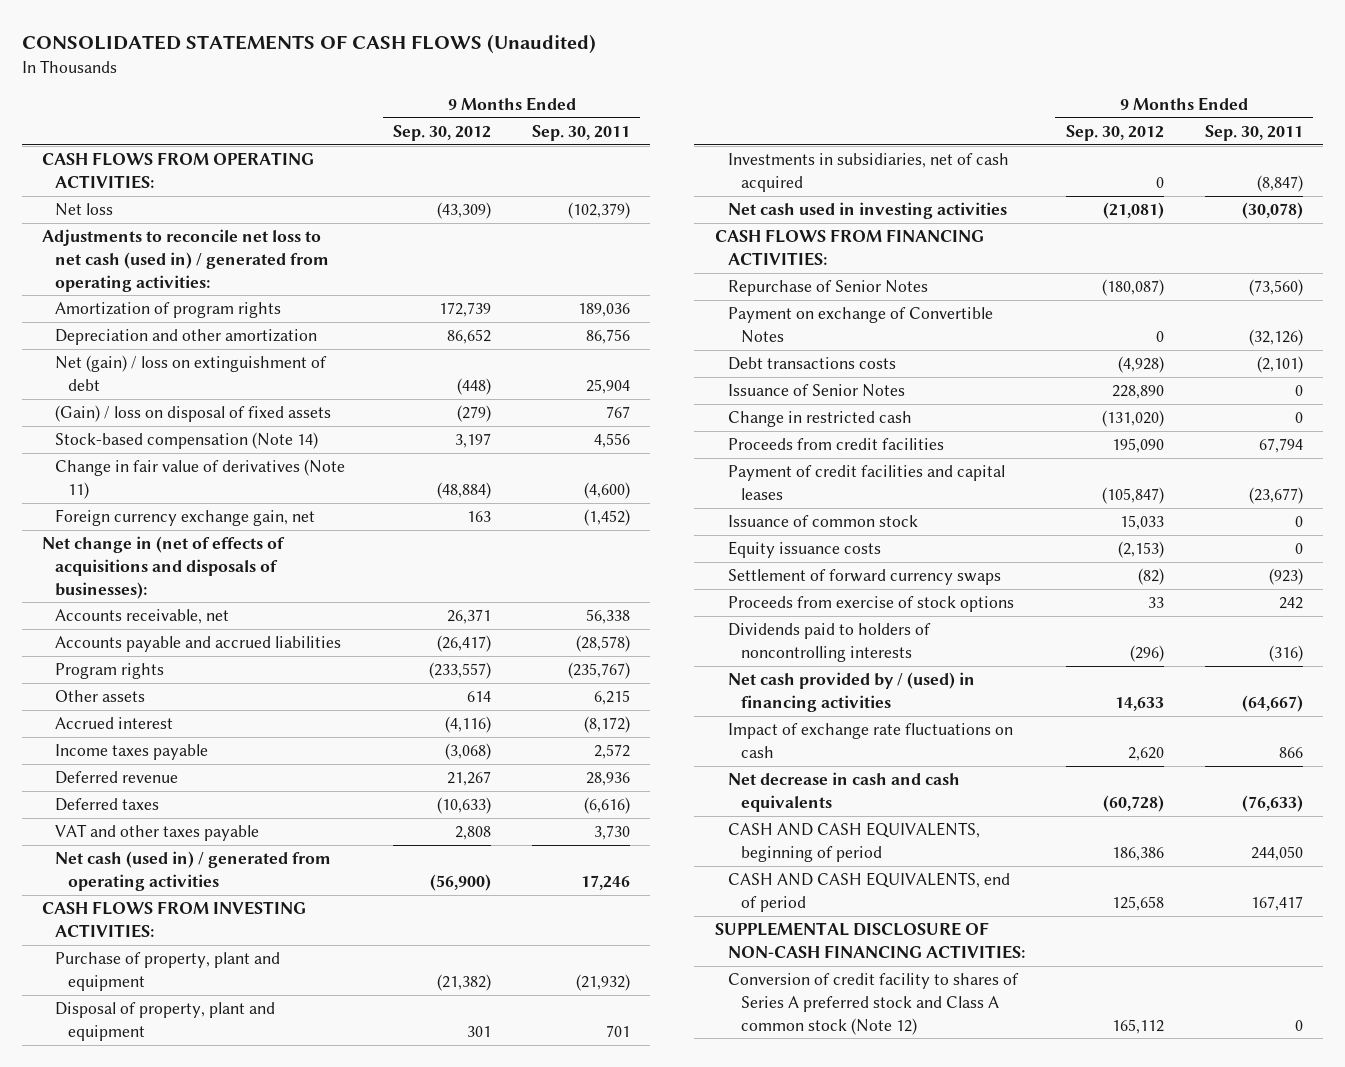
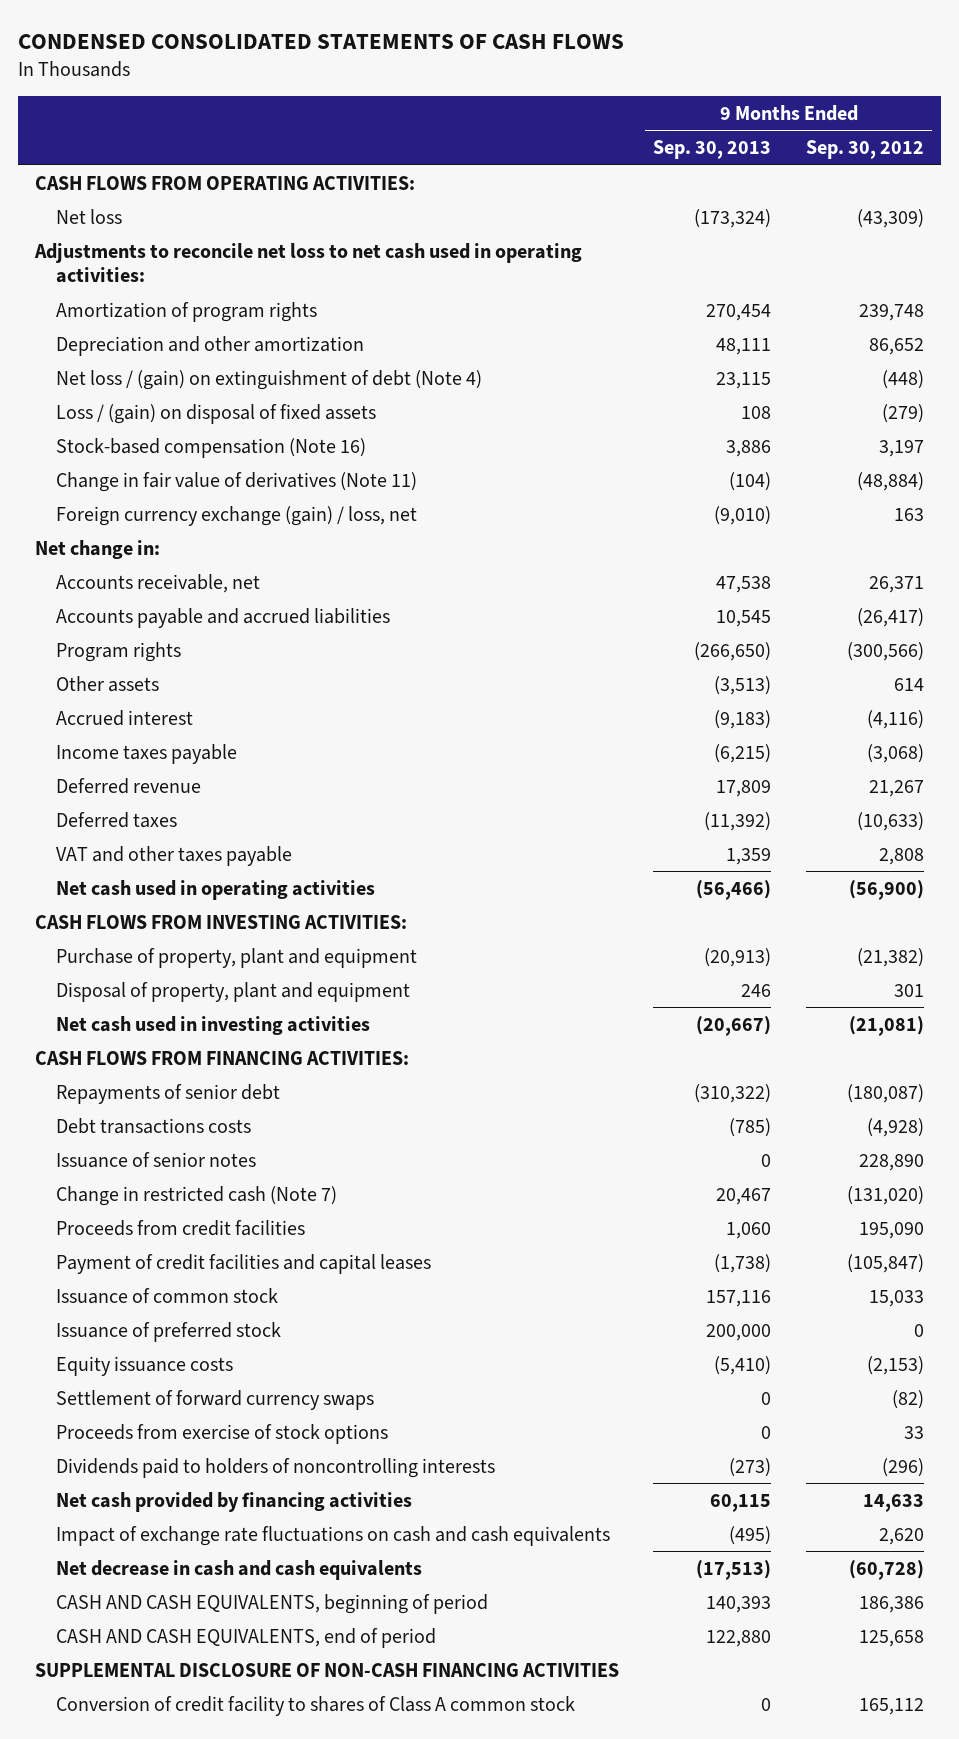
- CONSOLIDATED STATEMENTS OF CASH FLOWS (Unaudited)
+ CONDENSED CONSOLIDATED STATEMENTS OF CASH FLOWS
- | 9 Months Ended Sep. 30, 2012 | 9 Months Ended Sep. 30, 2011
+ | 9 Months Ended Sep. 30, 2013 | 9 Months Ended Sep. 30, 2012
- Adjustments to reconcile net loss to net cash (used in) / generated from operating activities:
- Amortization of program rights | 172,739 | 189,036
+ Adjustments to reconcile net loss to net cash used in operating activities:
+ Amortization of program rights | 270,454 | 239,748
- Net (gain) / loss on extinguishment of debt | (448) | 25,904
- (Gain) / loss on disposal of fixed assets | (279) | 767
- Stock-based compensation (Note 14) | 3,197 | 4,556
+ Net loss / (gain) on extinguishment of debt (Note 4) | 23,115 | (448)
+ Loss / (gain) on disposal of fixed assets | 108 | (279)
+ Stock-based compensation (Note 16) | 3,886 | 3,197
- Foreign currency exchange gain, net | 163 | (1,452)
- Net change in (net of effects of acquisitions and disposals of businesses):
+ Foreign currency exchange (gain) / loss, net | (9,010) | 163
+ Net change in:
- Program rights | (233,557) | (235,767)
+ Program rights | (266,650) | (300,566)
- Net cash (used in) / generated from operating activities | (56,900) | 17,246
+ Net cash used in operating activities | (56,466) | (56,900)
- Investments in subsidiaries, net of cash acquired | 0 | (8,847)
- Repurchase of Senior Notes | (180,087) | (73,560)
- Payment on exchange of Convertible Notes | 0 | (32,126)
+ Repayments of senior debt | (310,322) | (180,087)
- Issuance of Senior Notes | 228,890 | 0
- Change in restricted cash | (131,020) | 0
+ Issuance of senior notes | 0 | 228,890
+ Change in restricted cash (Note 7) | 20,467 | (131,020)
+ Issuance of preferred stock | 200,000 | 0
- Net cash provided by / (used) in financing activities | 14,633 | (64,667)
- Impact of exchange rate fluctuations on cash | 2,620 | 866
+ Net cash provided by financing activities | 60,115 | 14,633
+ Impact of exchange rate fluctuations on cash and cash equivalents | (495) | 2,620
- SUPPLEMENTAL DISCLOSURE OF NON-CASH FINANCING ACTIVITIES:
- Conversion of credit facility to shares of Series A preferred stock and Class A common stock (Note 12) | 165,112 | 0
+ SUPPLEMENTAL DISCLOSURE OF NON-CASH FINANCING ACTIVITIES
+ Conversion of credit facility to shares of Class A common stock | 0 | 165,112

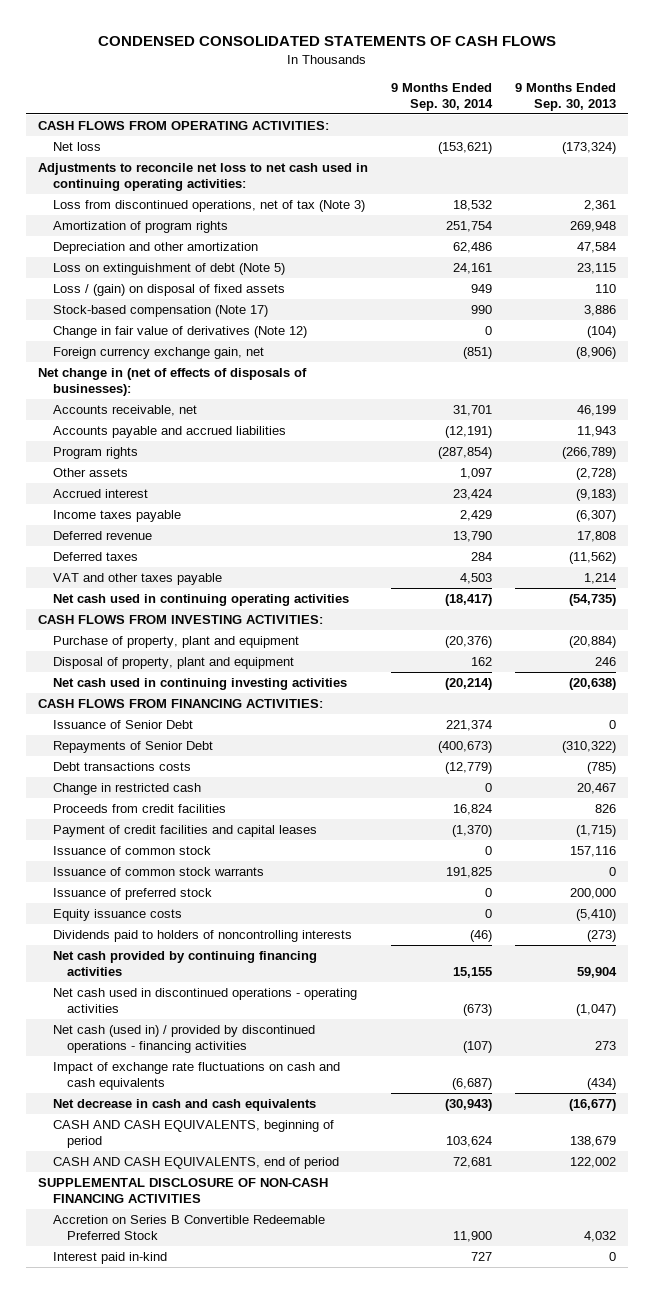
- | 9 Months Ended Sep. 30, 2013 | 9 Months Ended Sep. 30, 2012
+ | 9 Months Ended Sep. 30, 2014 | 9 Months Ended Sep. 30, 2013
- Adjustments to reconcile net loss to net cash used in operating activities:
- Amortization of program rights | 270,454 | 239,748
- Depreciation and other amortization | 48,111 | 86,652
- Net loss / (gain) on extinguishment of debt (Note 4) | 23,115 | (448)
- Loss / (gain) on disposal of fixed assets | 108 | (279)
- Stock-based compensation (Note 16) | 3,886 | 3,197
- Change in fair value of derivatives (Note 11) | (104) | (48,884)
- Foreign currency exchange (gain) / loss, net | (9,010) | 163
- Net change in:
- Accounts receivable, net | 47,538 | 26,371
- Accounts payable and accrued liabilities | 10,545 | (26,417)
- Program rights | (266,650) | (300,566)
- Other assets | (3,513) | 614
+ Adjustments to reconcile net loss to net cash used in continuing operating activities:
+ Loss from discontinued operations, net of tax (Note 3) | 18,532 | 2,361
+ Amortization of program rights | 251,754 | 269,948
+ Depreciation and other amortization | 62,486 | 47,584
+ Loss on extinguishment of debt (Note 5) | 24,161 | 23,115
+ Loss / (gain) on disposal of fixed assets | 949 | 110
+ Stock-based compensation (Note 17) | 990 | 3,886
+ Change in fair value of derivatives (Note 12) | 0 | (104)
+ Foreign currency exchange gain, net | (851) | (8,906)
+ Net change in (net of effects of disposals of businesses):
+ Accounts receivable, net | 31,701 | 46,199
+ Accounts payable and accrued liabilities | (12,191) | 11,943
+ Program rights | (287,854) | (266,789)
+ Other assets | 1,097 | (2,728)
- Income taxes payable | (6,215) | (3,068)
- Deferred revenue | 17,809 | 21,267
- Deferred taxes | (11,392) | (10,633)
- VAT and other taxes payable | 1,359 | 2,808
- Net cash used in operating activities | (56,466) | (56,900)
+ Income taxes payable | 2,429 | (6,307)
+ Deferred revenue | 13,790 | 17,808
+ Deferred taxes | 284 | (11,562)
+ VAT and other taxes payable | 4,503 | 1,214
+ Net cash used in continuing operating activities | (18,417) | (54,735)
- Purchase of property, plant and equipment | (20,913) | (21,382)
+ Purchase of property, plant and equipment | (20,376) | (20,884)
- Net cash used in investing activities | (20,667) | (21,081)
+ Net cash used in continuing investing activities | (20,214) | (20,638)
- Repayments of senior debt | (310,322) | (180,087)
+ Issuance of Senior Debt | 221,374 | 0
+ Repayments of Senior Debt | (400,673) | (310,322)
- Issuance of senior notes | 0 | 228,890
- Change in restricted cash (Note 7) | 20,467 | (131,020)
- Proceeds from credit facilities | 1,060 | 195,090
- Payment of credit facilities and capital leases | (1,738) | (105,847)
+ Change in restricted cash | 0 | 20,467
+ Proceeds from credit facilities | 16,824 | 826
+ Payment of credit facilities and capital leases | (1,370) | (1,715)
+ Issuance of common stock warrants | 191,825 | 0
- Settlement of forward currency swaps | 0 | (82)
- Proceeds from exercise of stock options | 0 | 33
- Net cash provided by financing activities | 60,115 | 14,633
- Impact of exchange rate fluctuations on cash and cash equivalents | (495) | 2,620
- Net decrease in cash and cash equivalents | (17,513) | (60,728)
- CASH AND CASH EQUIVALENTS, beginning of period | 140,393 | 186,386
- CASH AND CASH EQUIVALENTS, end of period | 122,880 | 125,658
+ Net cash provided by continuing financing activities | 15,155 | 59,904
+ Net cash used in discontinued operations - operating activities | (673) | (1,047)
+ Net cash (used in) / provided by discontinued operations - financing activities | (107) | 273
+ Impact of exchange rate fluctuations on cash and cash equivalents | (6,687) | (434)
+ Net decrease in cash and cash equivalents | (30,943) | (16,677)
+ CASH AND CASH EQUIVALENTS, beginning of period | 103,624 | 138,679
+ CASH AND CASH EQUIVALENTS, end of period | 72,681 | 122,002
- Conversion of credit facility to shares of Class A common stock | 0 | 165,112
+ Accretion on Series B Convertible Redeemable Preferred Stock | 11,900 | 4,032
+ Interest paid in-kind | 727 | 0

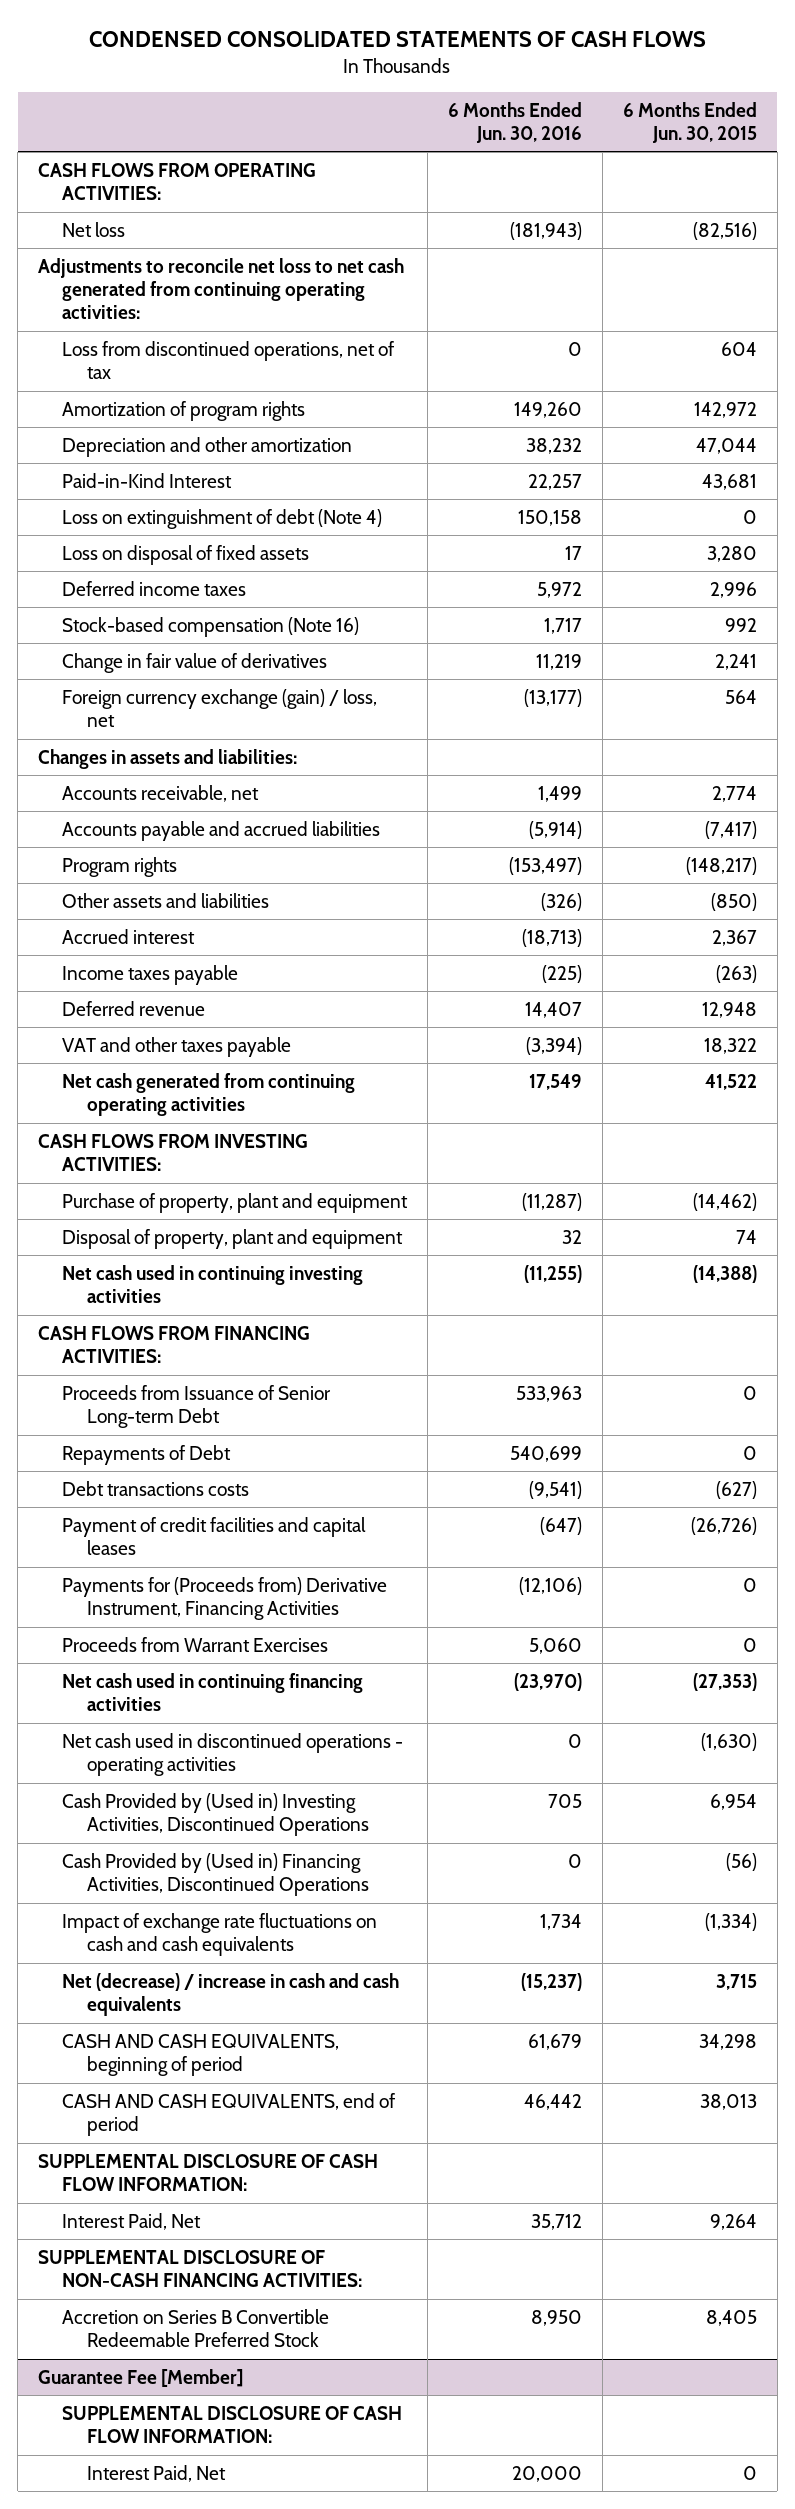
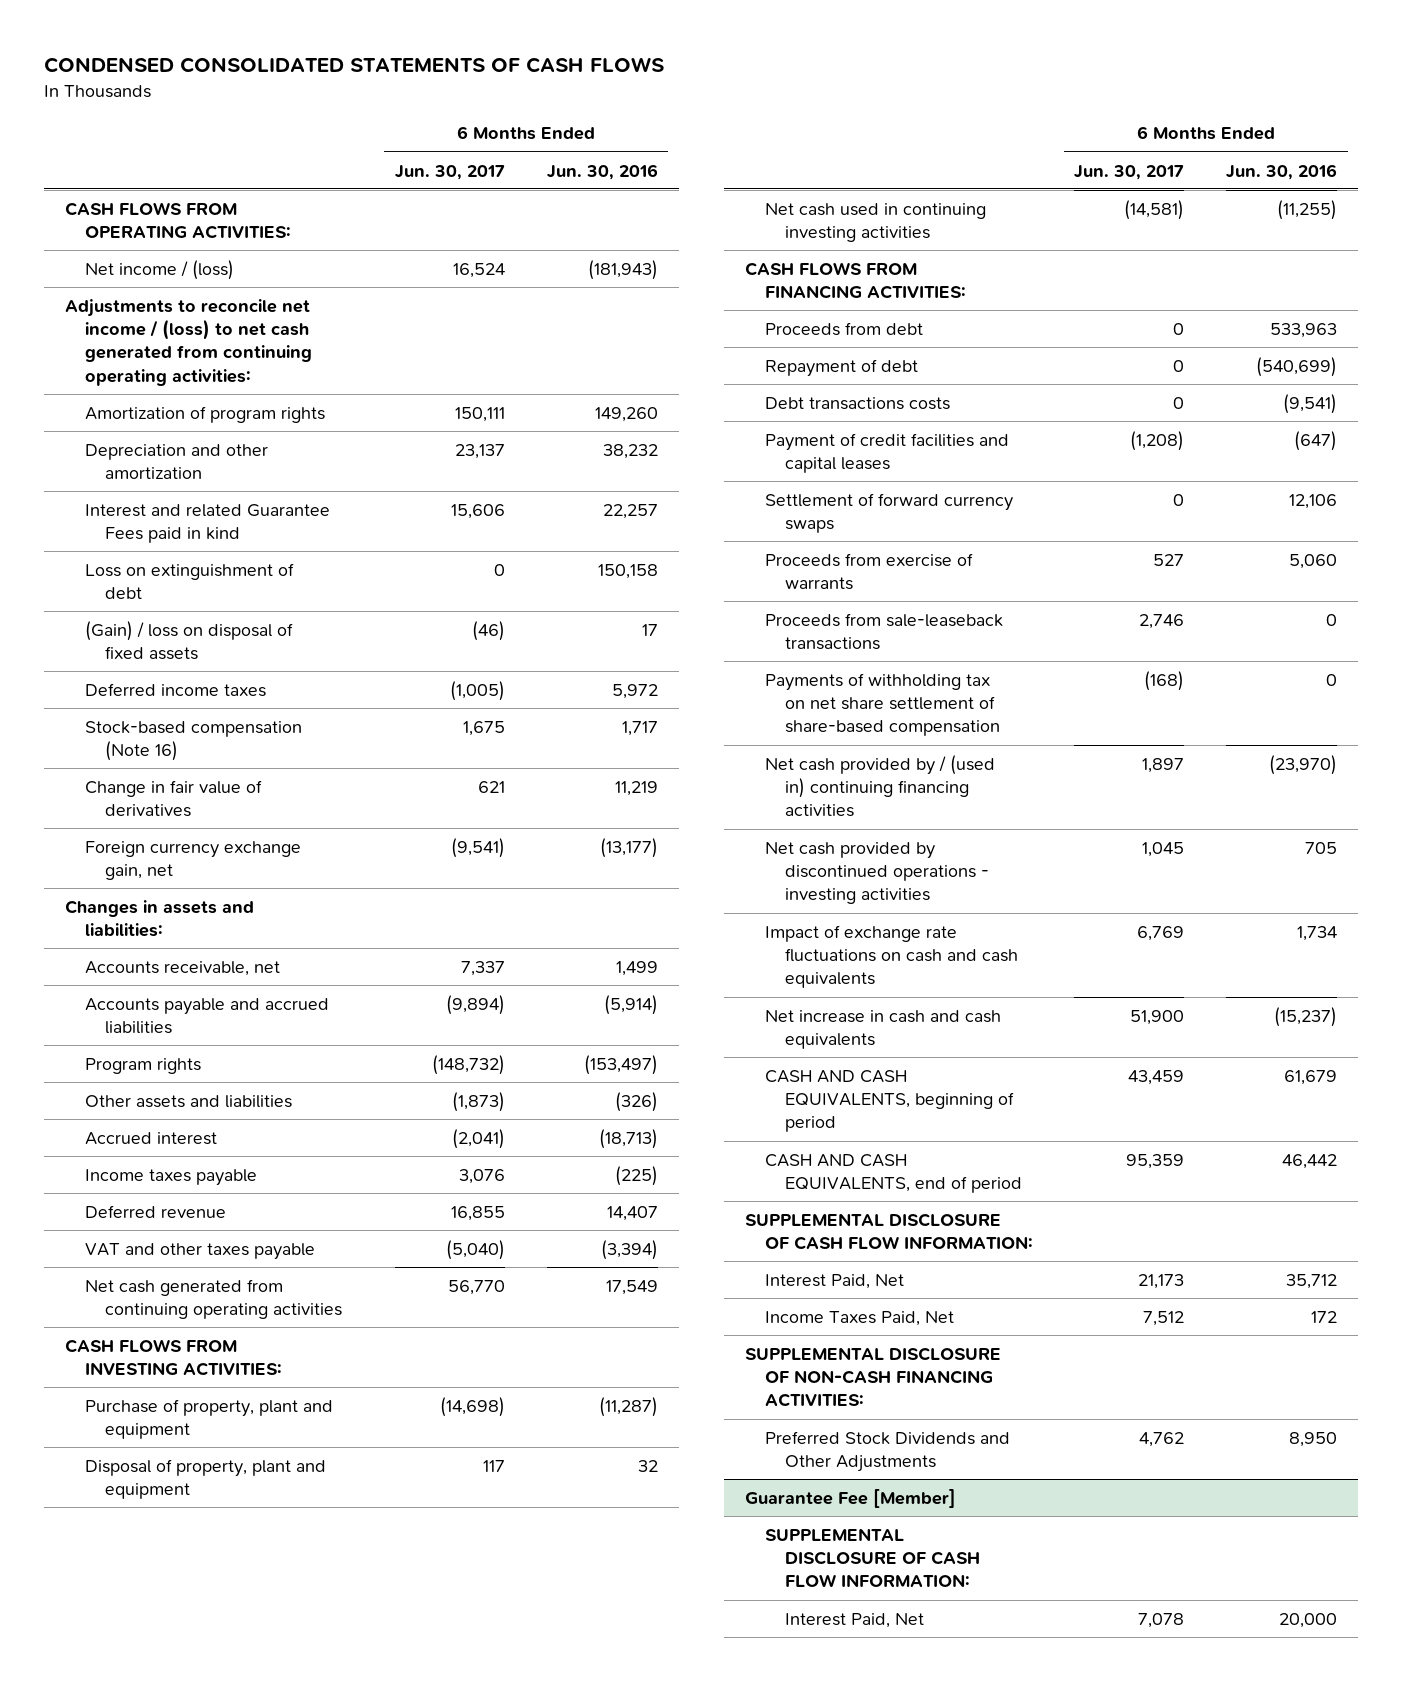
- | 6 Months Ended Jun. 30, 2016 | 6 Months Ended Jun. 30, 2015
+ | 6 Months Ended Jun. 30, 2017 | 6 Months Ended Jun. 30, 2016
- Net loss | (181,943) | (82,516)
- Adjustments to reconcile net loss to net cash generated from continuing operating activities:
- Loss from discontinued operations, net of tax | 0 | 604
+ Net income / (loss) | 16,524 | (181,943)
+ Adjustments to reconcile net income / (loss) to net cash generated from continuing operating activities:
- Paid-in-Kind Interest | 22,257 | 43,681
- Loss on extinguishment of debt (Note 4) | 150,158 | 0
- Loss on disposal of fixed assets | 17 | 3,280
+ Interest and related Guarantee Fees paid in kind | 15,606 | 22,257
+ Loss on extinguishment of debt | 0 | 150,158
+ (Gain) / loss on disposal of fixed assets | (46) | 17
- Foreign currency exchange (gain) / loss, net | (13,177) | 564
+ Foreign currency exchange gain, net | (9,541) | (13,177)
- Proceeds from Issuance of Senior Long-term Debt | 533,963 | 0
- Repayments of Debt | 540,699 | 0
+ Proceeds from debt | 0 | 533,963
+ Repayment of debt | 0 | (540,699)
- Payments for (Proceeds from) Derivative Instrument, Financing Activities | (12,106) | 0
- Proceeds from Warrant Exercises | 5,060 | 0
- Net cash used in continuing financing activities | (23,970) | (27,353)
- Net cash used in discontinued operations - operating activities | 0 | (1,630)
- Cash Provided by (Used in) Investing Activities, Discontinued Operations | 705 | 6,954
- Cash Provided by (Used in) Financing Activities, Discontinued Operations | 0 | (56)
+ Settlement of forward currency swaps | 0 | 12,106
+ Proceeds from exercise of warrants | 527 | 5,060
+ Proceeds from sale-leaseback transactions | 2,746 | 0
+ Payments of withholding tax on net share settlement of share-based compensation | (168) | 0
+ Net cash provided by / (used in) continuing financing activities | 1,897 | (23,970)
+ Net cash provided by discontinued operations - investing activities | 1,045 | 705
- Net (decrease) / increase in cash and cash equivalents | (15,237) | 3,715
+ Net increase in cash and cash equivalents | 51,900 | (15,237)
+ Income Taxes Paid, Net | 7,512 | 172
- Accretion on Series B Convertible Redeemable Preferred Stock | 8,950 | 8,405
+ Preferred Stock Dividends and Other Adjustments | 4,762 | 8,950

